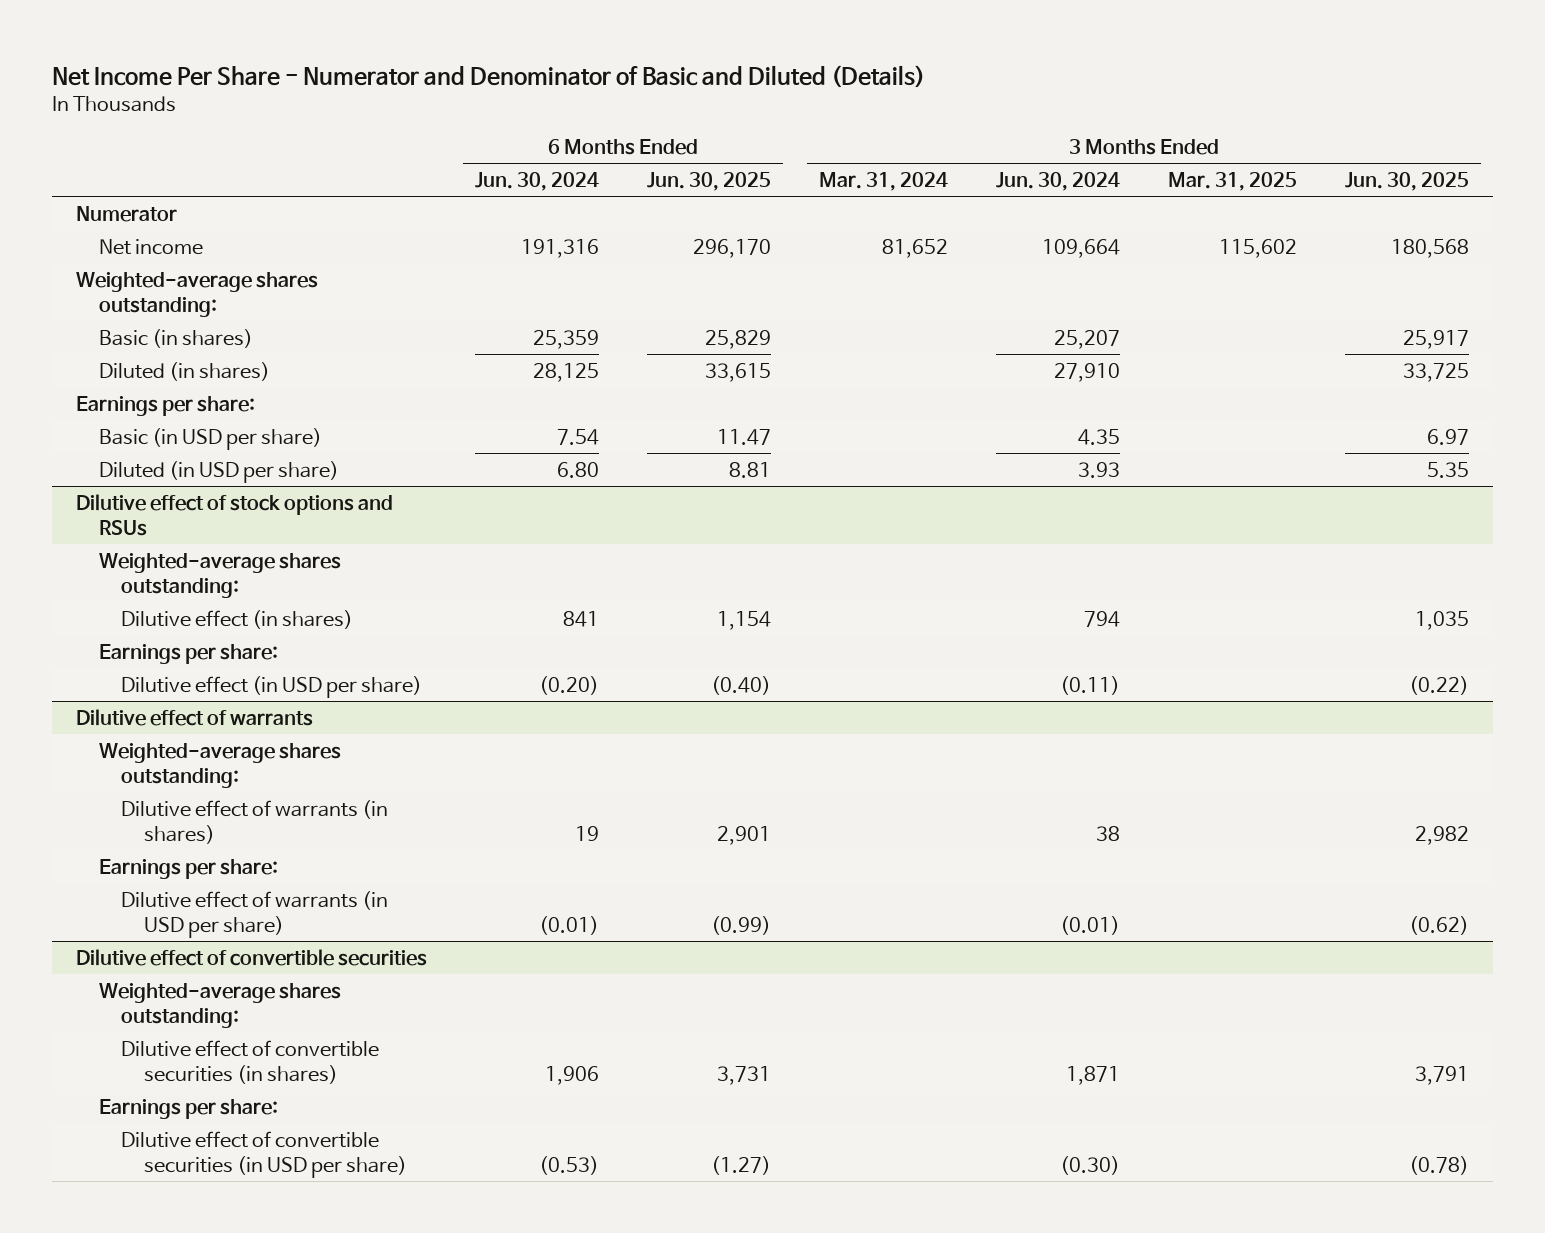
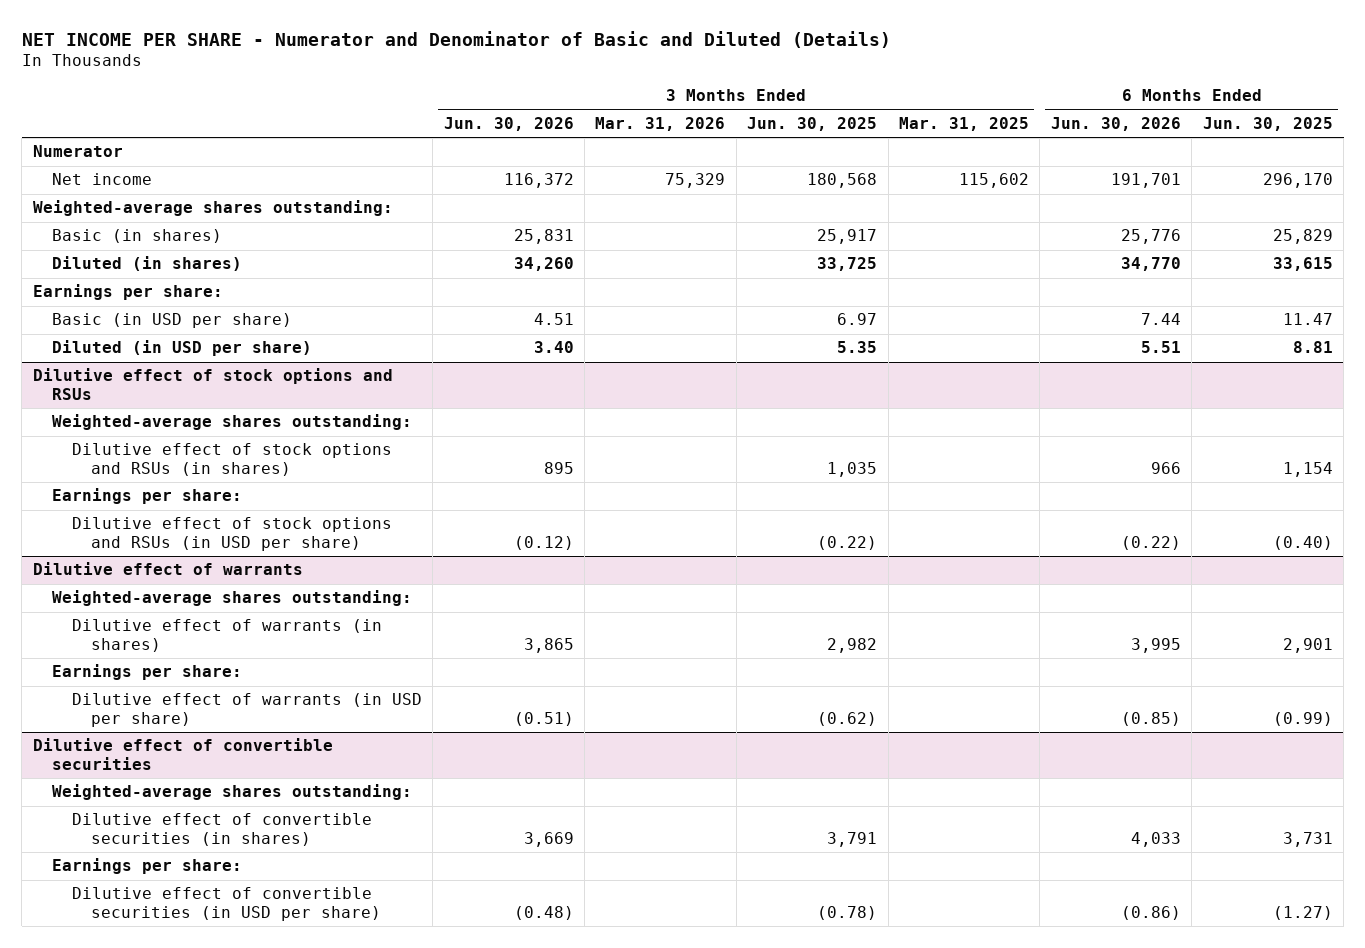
- Net Income Per Share - Numerator and Denominator of Basic and Diluted (Details)
+ NET INCOME PER SHARE - Numerator and Denominator of Basic and Diluted (Details)
- | 6 Months Ended Jun. 30, 2024 | 6 Months Ended Jun. 30, 2025 | 3 Months Ended Mar. 31, 2024 | 3 Months Ended Jun. 30, 2024 | 3 Months Ended Mar. 31, 2025 | 3 Months Ended Jun. 30, 2025
+ | 3 Months Ended Jun. 30, 2026 | 3 Months Ended Mar. 31, 2026 | 3 Months Ended Jun. 30, 2025 | 3 Months Ended Mar. 31, 2025 | 6 Months Ended Jun. 30, 2026 | 6 Months Ended Jun. 30, 2025
@ Dilutive effect of stock options and RSUs
- Dilutive effect (in shares) | 841 | 1,154 | | 794 | | 1,035
+ Dilutive effect of stock options and RSUs (in shares) | 895 | | 1,035 | | 966 | 1,154
- Dilutive effect (in USD per share) | (0.20) | (0.40) | | (0.11) | | (0.22)
+ Dilutive effect of stock options and RSUs (in USD per share) | (0.12) | | (0.22) | | (0.22) | (0.40)

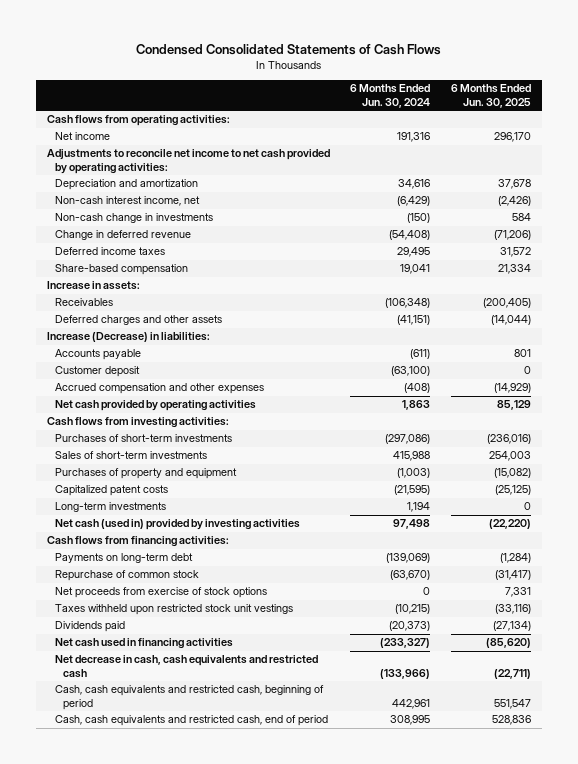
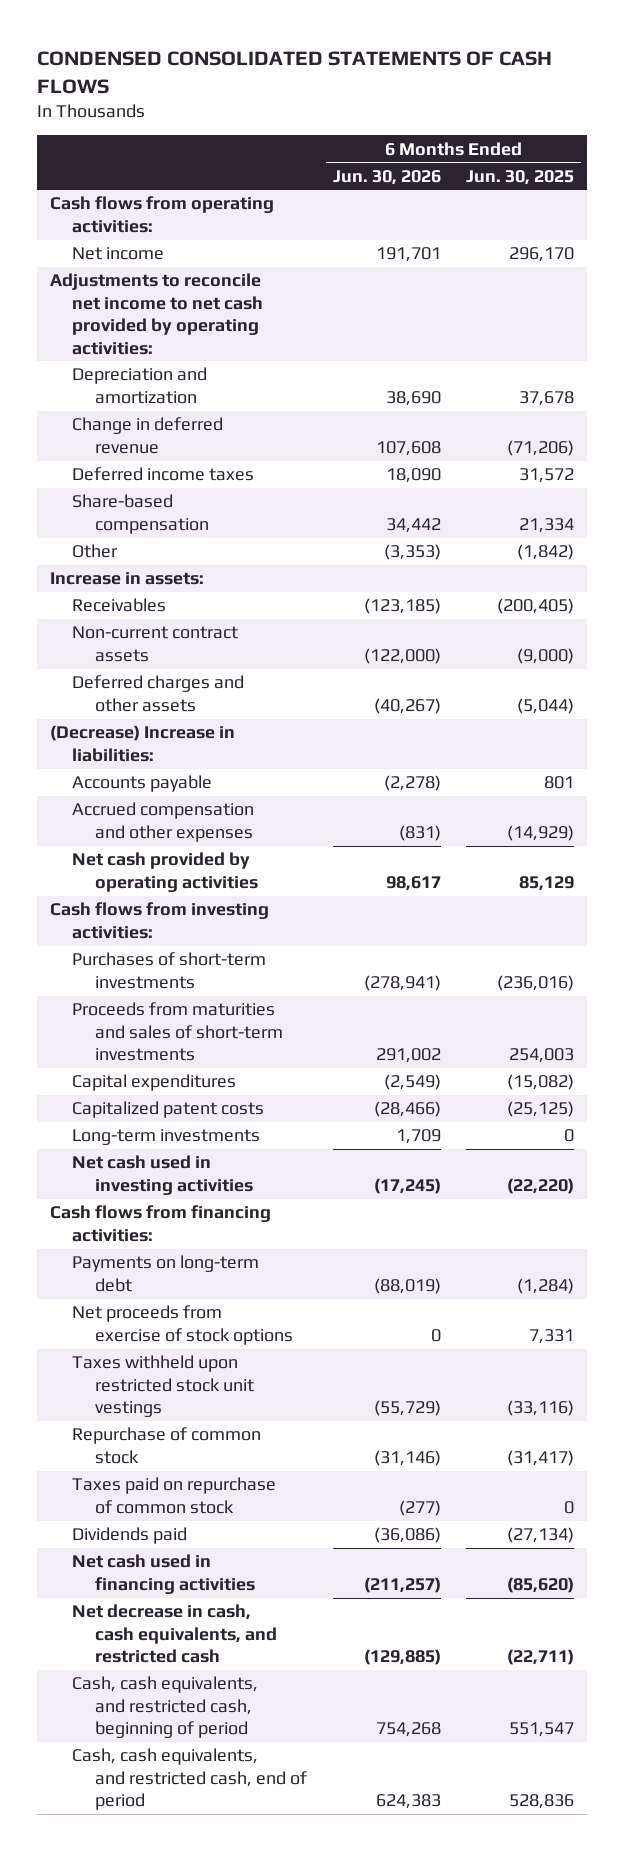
- Condensed Consolidated Statements of Cash Flows
+ CONDENSED CONSOLIDATED STATEMENTS OF CASH FLOWS
- | 6 Months Ended Jun. 30, 2024 | 6 Months Ended Jun. 30, 2025
+ | 6 Months Ended Jun. 30, 2026 | 6 Months Ended Jun. 30, 2025
- Non-cash interest income, net | (6,429) | (2,426)
- Non-cash change in investments | (150) | 584
+ Other | (3,353) | (1,842)
- Deferred charges and other assets | (41,151) | (14,044)
- Increase (Decrease) in liabilities:
+ Non-current contract assets | (122,000) | (9,000)
+ Deferred charges and other assets | (40,267) | (5,044)
+ (Decrease) Increase in liabilities:
- Customer deposit | (63,100) | 0
- Sales of short-term investments | 415,988 | 254,003
- Purchases of property and equipment | (1,003) | (15,082)
+ Proceeds from maturities and sales of short-term investments | 291,002 | 254,003
+ Capital expenditures | (2,549) | (15,082)
- Net cash (used in) provided by investing activities | 97,498 | (22,220)
+ Net cash used in investing activities | (17,245) | (22,220)
moved down: Repurchase of common stock | (31,146) | (31,417)
+ Taxes paid on repurchase of common stock | (277) | 0
- Net decrease in cash, cash equivalents and restricted cash | (133,966) | (22,711)
- Cash, cash equivalents and restricted cash, beginning of period | 442,961 | 551,547
- Cash, cash equivalents and restricted cash, end of period | 308,995 | 528,836
+ Net decrease in cash, cash equivalents, and restricted cash | (129,885) | (22,711)
+ Cash, cash equivalents, and restricted cash, beginning of period | 754,268 | 551,547
+ Cash, cash equivalents, and restricted cash, end of period | 624,383 | 528,836

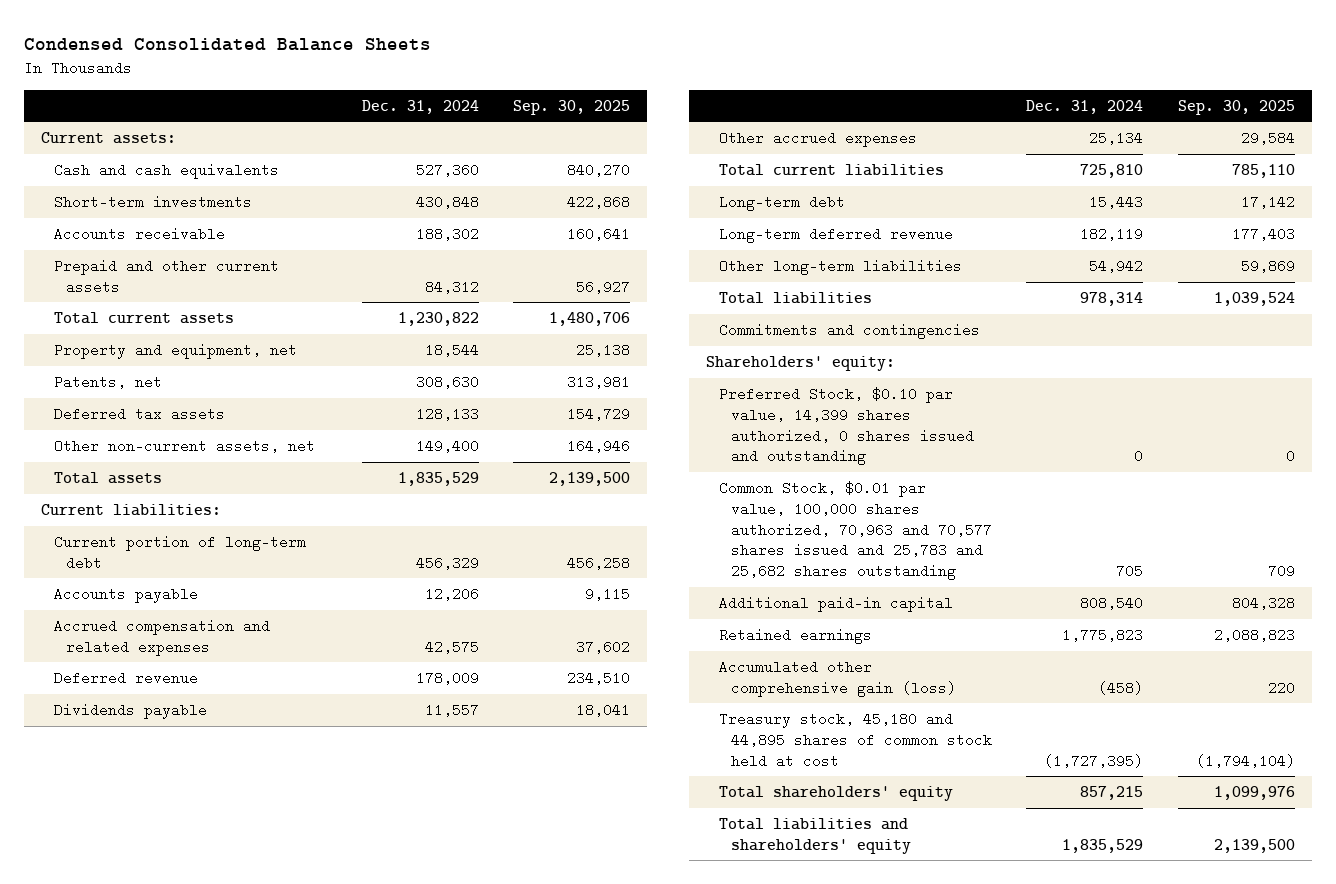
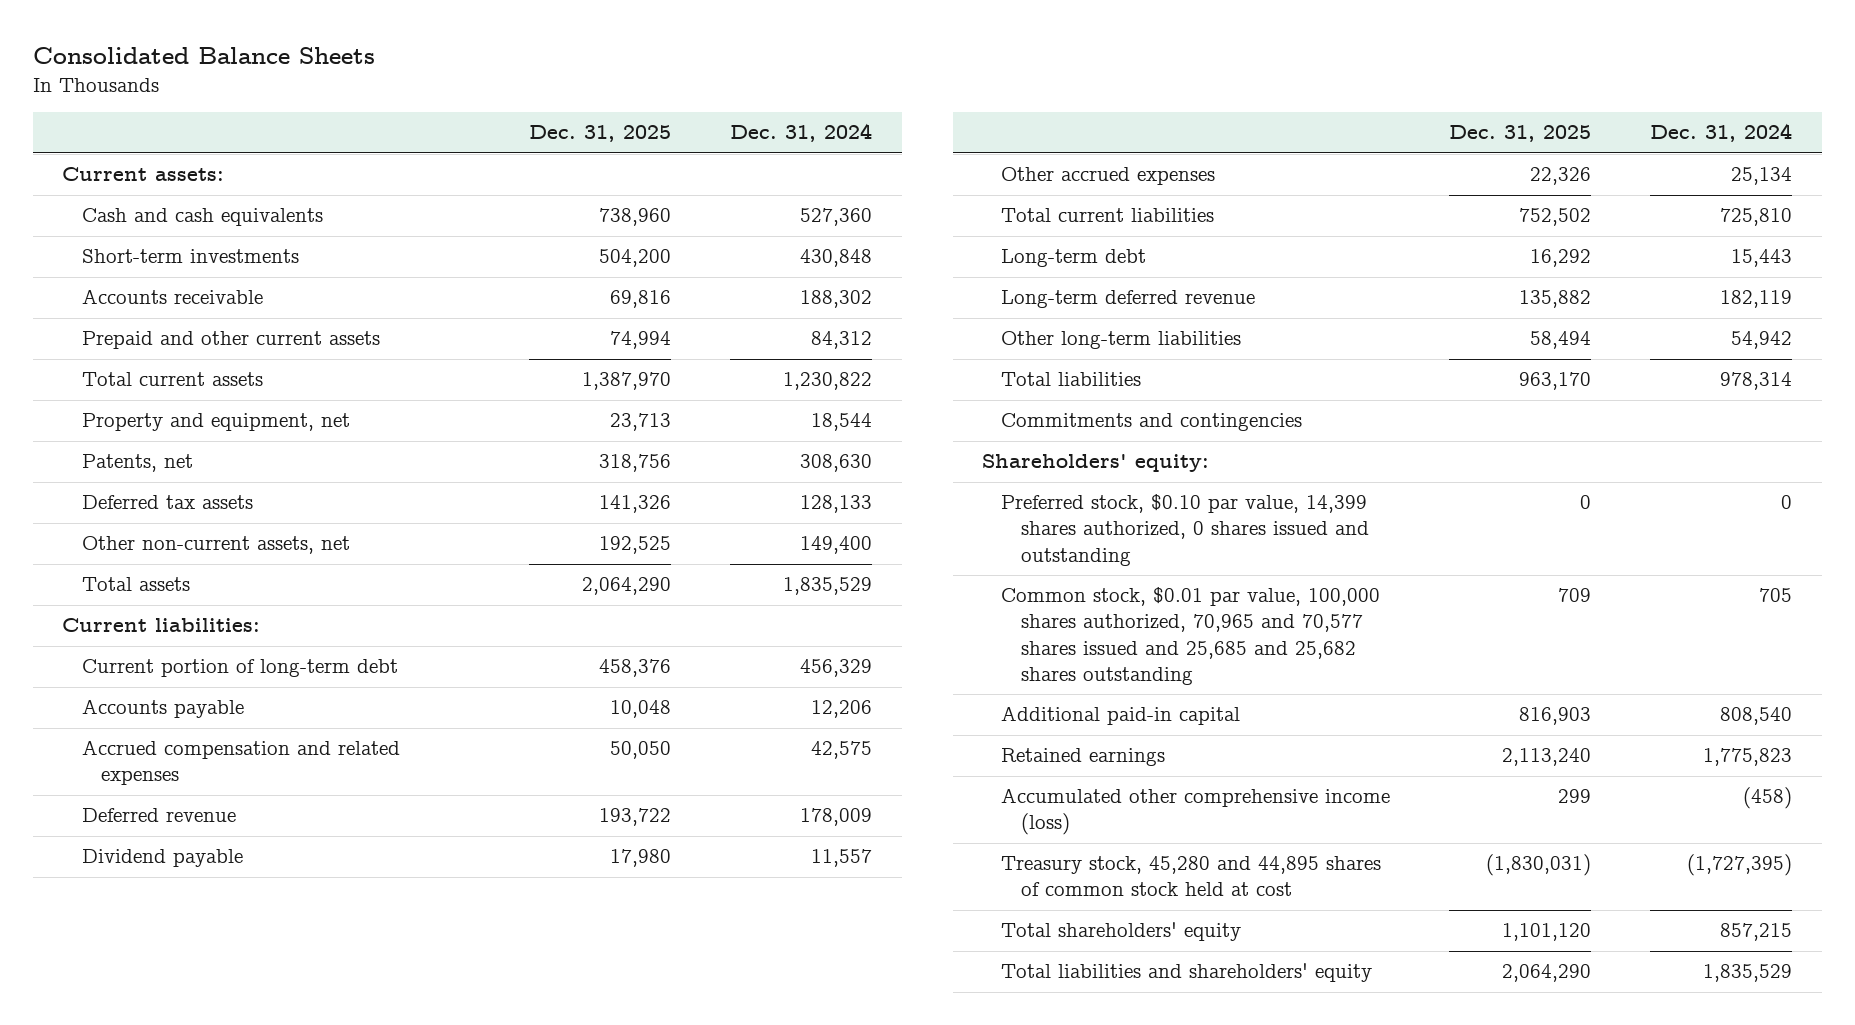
- Condensed Consolidated Balance Sheets
+ Consolidated Balance Sheets
- | Dec. 31, 2024 | Sep. 30, 2025
+ | Dec. 31, 2025 | Dec. 31, 2024
- Dividends payable | 11,557 | 18,041
+ Dividend payable | 17,980 | 11,557
- Preferred Stock, $0.10 par value, 14,399 shares authorized, 0 shares issued and outstanding | 0 | 0
- Common Stock, $0.01 par value, 100,000 shares authorized, 70,963 and 70,577 shares issued and 25,783 and 25,682 shares outstanding | 705 | 709
+ Preferred stock, $0.10 par value, 14,399 shares authorized, 0 shares issued and outstanding | 0 | 0
+ Common stock, $0.01 par value, 100,000 shares authorized, 70,965 and 70,577 shares issued and 25,685 and 25,682 shares outstanding | 709 | 705
- Accumulated other comprehensive gain (loss) | (458) | 220
- Treasury stock, 45,180 and 44,895 shares of common stock held at cost | (1,727,395) | (1,794,104)
+ Accumulated other comprehensive income (loss) | 299 | (458)
+ Treasury stock, 45,280 and 44,895 shares of common stock held at cost | (1,830,031) | (1,727,395)

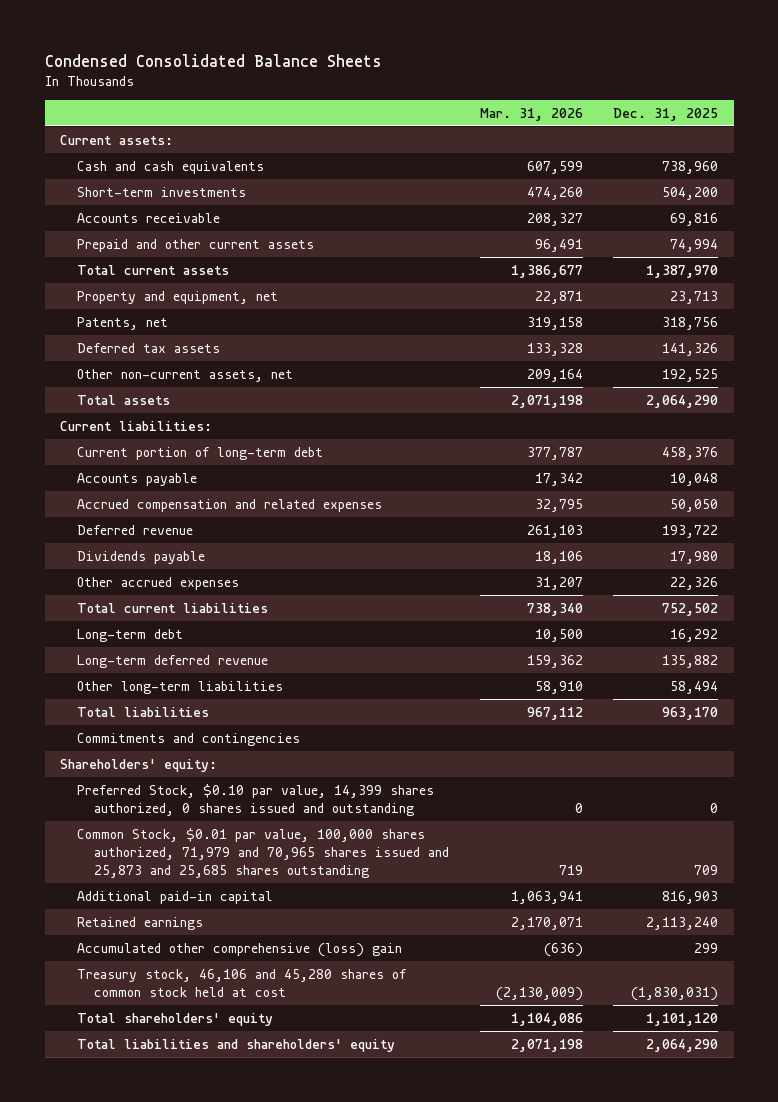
- Consolidated Balance Sheets
+ Condensed Consolidated Balance Sheets
- | Dec. 31, 2025 | Dec. 31, 2024
+ | Mar. 31, 2026 | Dec. 31, 2025
- Dividend payable | 17,980 | 11,557
+ Dividends payable | 18,106 | 17,980
- Preferred stock, $0.10 par value, 14,399 shares authorized, 0 shares issued and outstanding | 0 | 0
- Common stock, $0.01 par value, 100,000 shares authorized, 70,965 and 70,577 shares issued and 25,685 and 25,682 shares outstanding | 709 | 705
+ Preferred Stock, $0.10 par value, 14,399 shares authorized, 0 shares issued and outstanding | 0 | 0
+ Common Stock, $0.01 par value, 100,000 shares authorized, 71,979 and 70,965 shares issued and 25,873 and 25,685 shares outstanding | 719 | 709
- Accumulated other comprehensive income (loss) | 299 | (458)
- Treasury stock, 45,280 and 44,895 shares of common stock held at cost | (1,830,031) | (1,727,395)
+ Accumulated other comprehensive (loss) gain | (636) | 299
+ Treasury stock, 46,106 and 45,280 shares of common stock held at cost | (2,130,009) | (1,830,031)

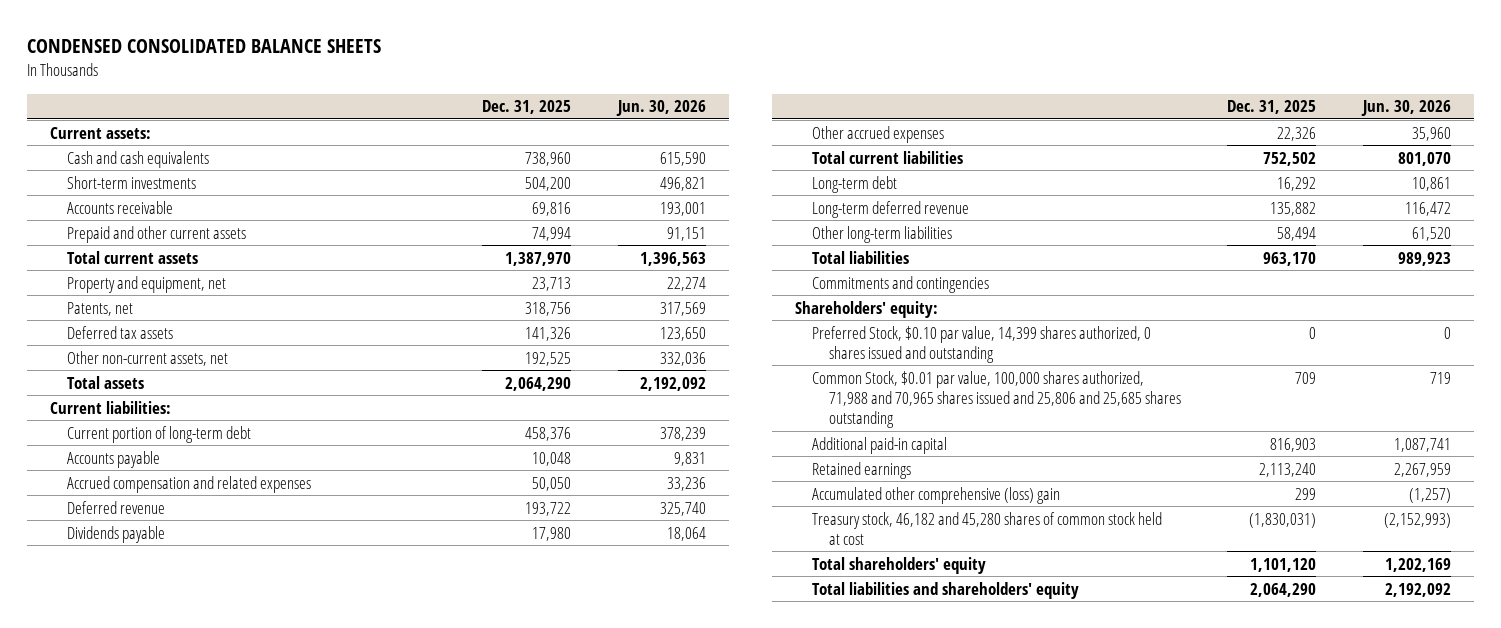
- Condensed Consolidated Balance Sheets
+ CONDENSED CONSOLIDATED BALANCE SHEETS
- | Mar. 31, 2026 | Dec. 31, 2025
+ | Dec. 31, 2025 | Jun. 30, 2026
- Common Stock, $0.01 par value, 100,000 shares authorized, 71,979 and 70,965 shares issued and 25,873 and 25,685 shares outstanding | 719 | 709
+ Common Stock, $0.01 par value, 100,000 shares authorized, 71,988 and 70,965 shares issued and 25,806 and 25,685 shares outstanding | 709 | 719
- Treasury stock, 46,106 and 45,280 shares of common stock held at cost | (2,130,009) | (1,830,031)
+ Treasury stock, 46,182 and 45,280 shares of common stock held at cost | (1,830,031) | (2,152,993)

